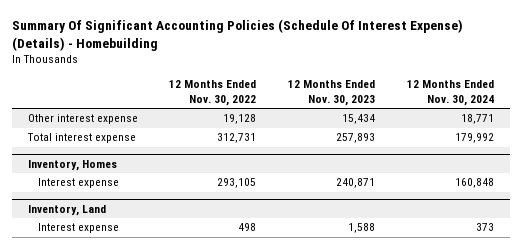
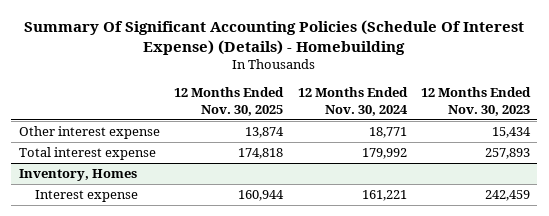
- | 12 Months Ended Nov. 30, 2022 | 12 Months Ended Nov. 30, 2023 | 12 Months Ended Nov. 30, 2024
+ | 12 Months Ended Nov. 30, 2025 | 12 Months Ended Nov. 30, 2024 | 12 Months Ended Nov. 30, 2023
@ Inventory, Homes
- Interest expense | 293,105 | 240,871 | 160,848
- Inventory, Land
- Interest expense | 498 | 1,588 | 373
@ Inventory, Homes
+ Interest expense | 160,944 | 161,221 | 242,459

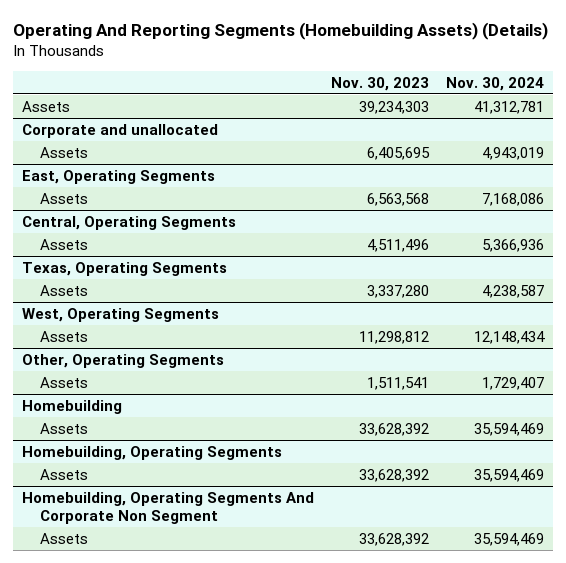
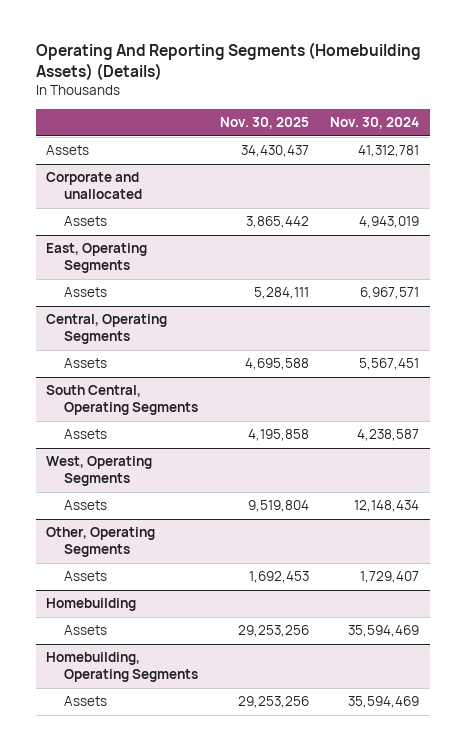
- | Nov. 30, 2023 | Nov. 30, 2024
+ | Nov. 30, 2025 | Nov. 30, 2024
@ East, Operating Segments
- Assets | 6,563,568 | 7,168,086
+ Assets | 5,284,111 | 6,967,571
@ Central, Operating Segments
- Assets | 4,511,496 | 5,366,936
- Texas, Operating Segments
@ Central, Operating Segments
+ Assets | 4,695,588 | 5,567,451
+ South Central, Operating Segments
- Homebuilding, Operating Segments And Corporate Non Segment
- Assets | 33,628,392 | 35,594,469

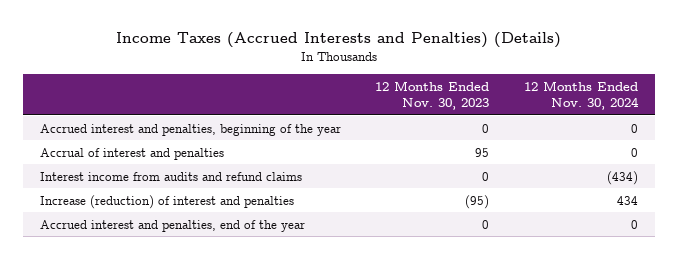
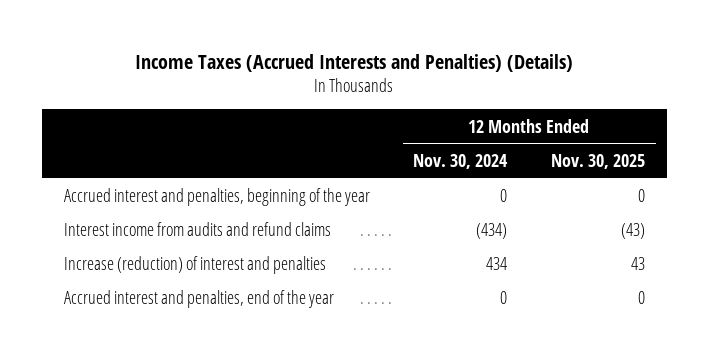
- | 12 Months Ended Nov. 30, 2023 | 12 Months Ended Nov. 30, 2024
+ | 12 Months Ended Nov. 30, 2024 | 12 Months Ended Nov. 30, 2025
- Accrual of interest and penalties | 95 | 0

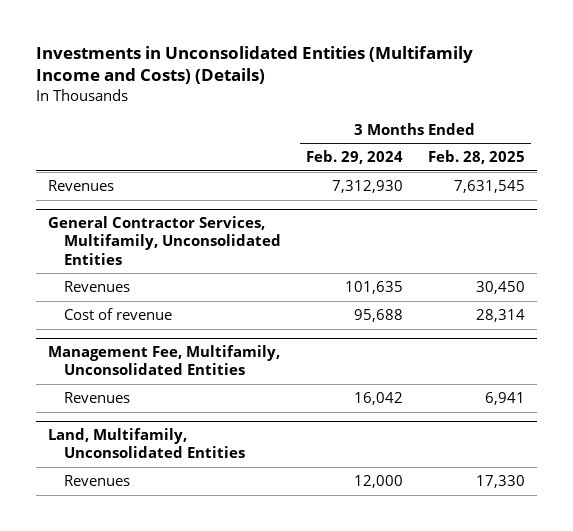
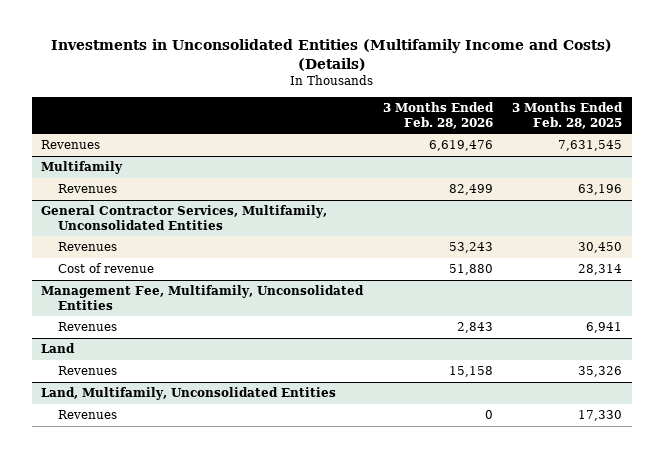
- | 3 Months Ended Feb. 29, 2024 | 3 Months Ended Feb. 28, 2025
+ | 3 Months Ended Feb. 28, 2026 | 3 Months Ended Feb. 28, 2025
+ Multifamily
+ Revenues | 82,499 | 63,196
+ Land
+ Revenues | 15,158 | 35,326

